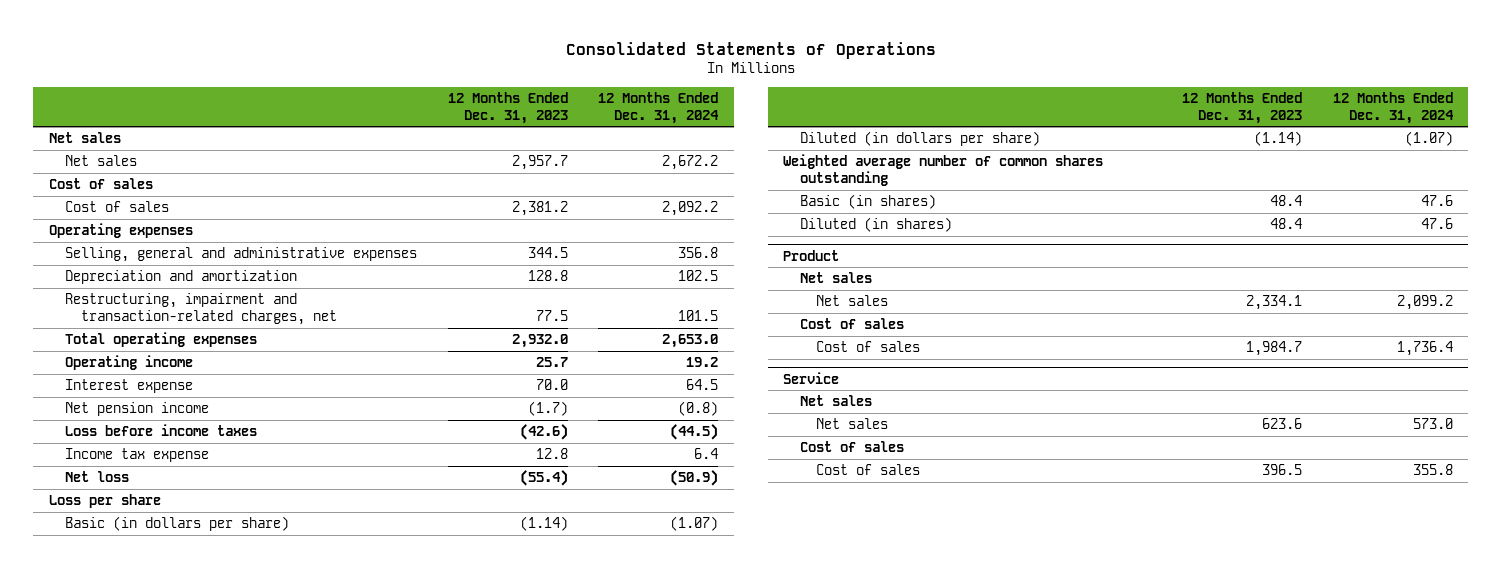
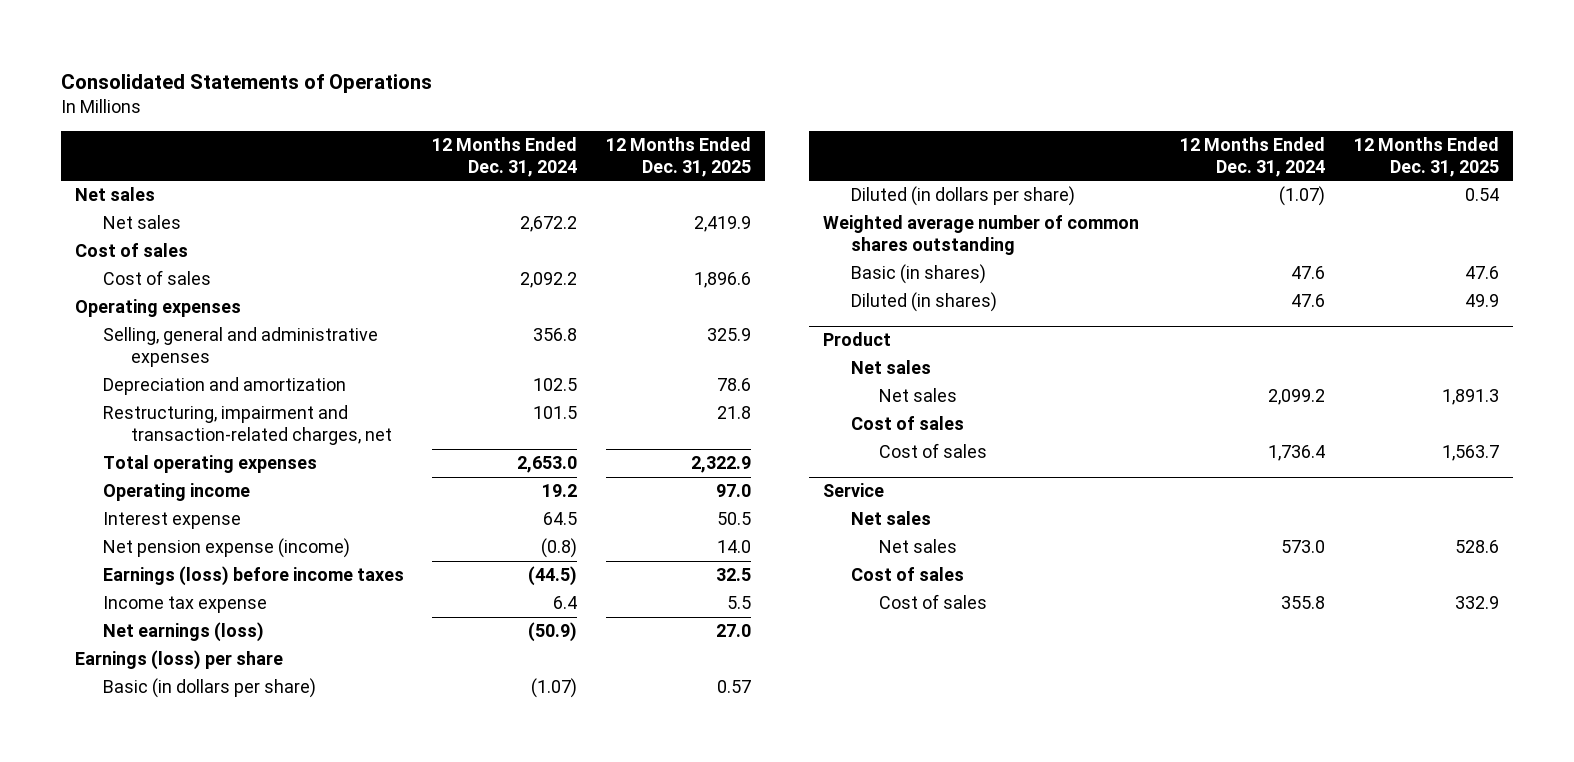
- | 12 Months Ended Dec. 31, 2023 | 12 Months Ended Dec. 31, 2024
+ | 12 Months Ended Dec. 31, 2024 | 12 Months Ended Dec. 31, 2025
- Net pension income | (1.7) | (0.8)
- Loss before income taxes | (42.6) | (44.5)
+ Net pension expense (income) | (0.8) | 14.0
+ Earnings (loss) before income taxes | (44.5) | 32.5
- Net loss | (55.4) | (50.9)
- Loss per share
+ Net earnings (loss) | (50.9) | 27.0
+ Earnings (loss) per share

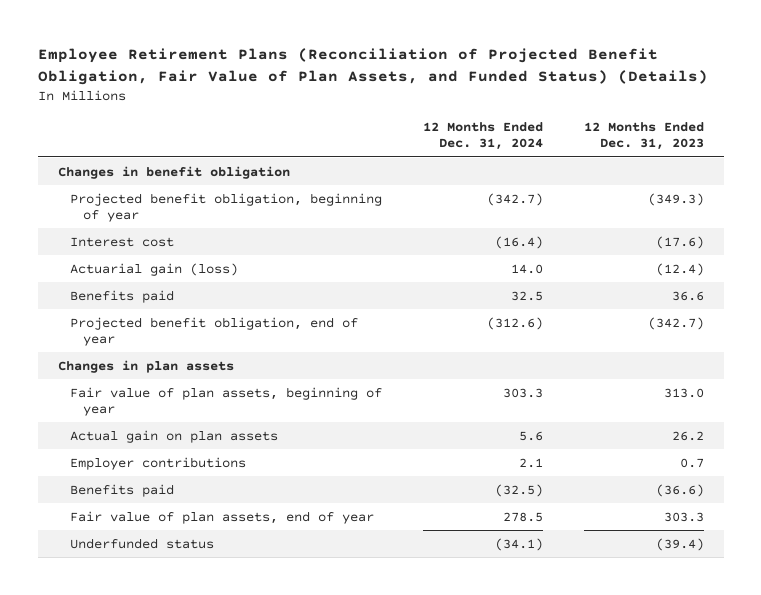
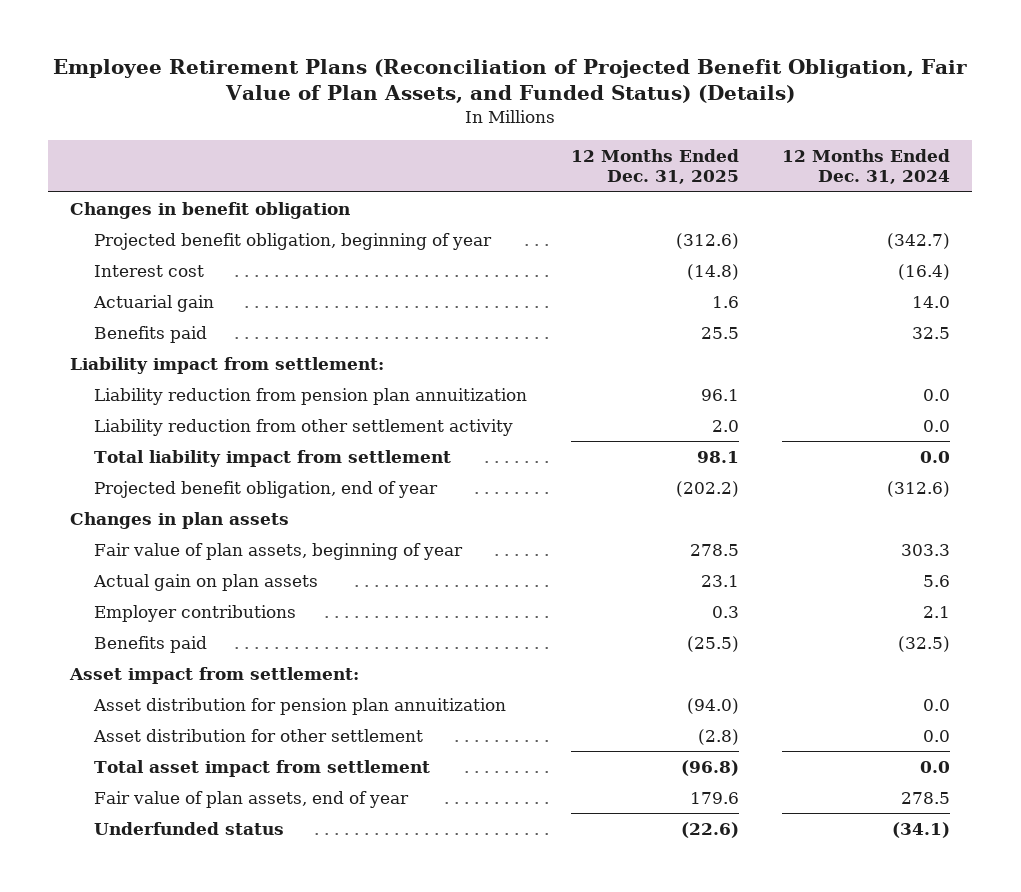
- | 12 Months Ended Dec. 31, 2024 | 12 Months Ended Dec. 31, 2023
+ | 12 Months Ended Dec. 31, 2025 | 12 Months Ended Dec. 31, 2024
- Actuarial gain (loss) | 14.0 | (12.4)
+ Actuarial gain | 1.6 | 14.0
+ Liability impact from settlement:
+ Liability reduction from pension plan annuitization | 96.1 | 0.0
+ Liability reduction from other settlement activity | 2.0 | 0.0
+ Total liability impact from settlement | 98.1 | 0.0
+ Asset impact from settlement:
+ Asset distribution for pension plan annuitization | (94.0) | 0.0
+ Asset distribution for other settlement | (2.8) | 0.0
+ Total asset impact from settlement | (96.8) | 0.0

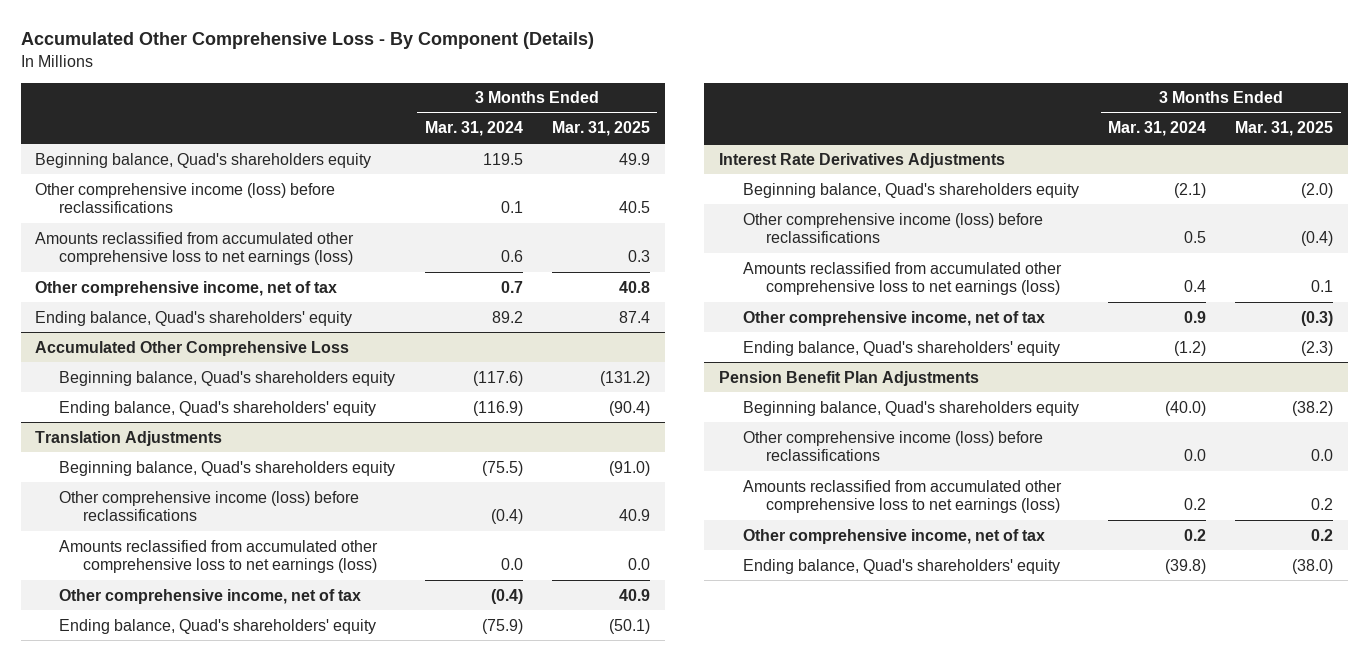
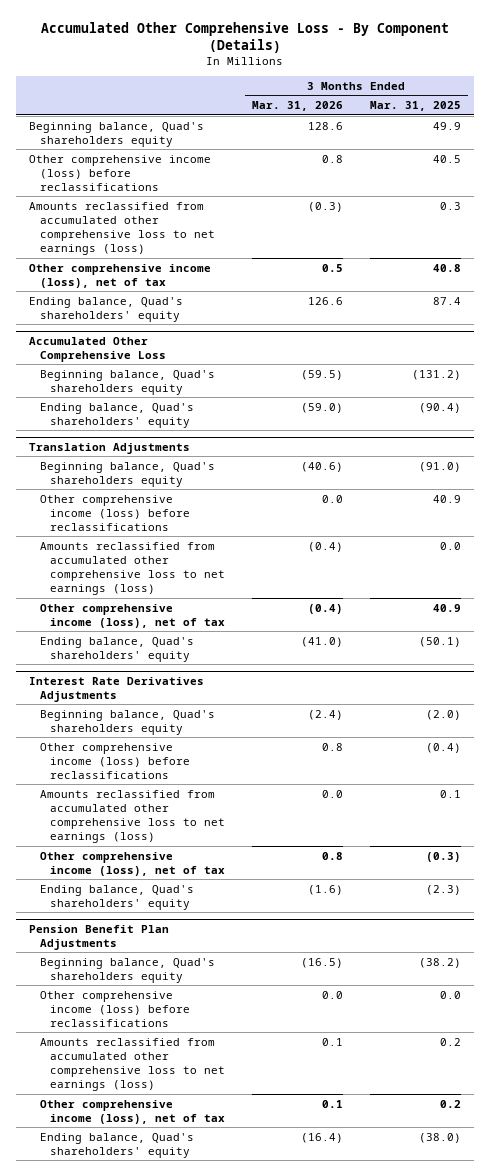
- | 3 Months Ended Mar. 31, 2024 | 3 Months Ended Mar. 31, 2025
+ | 3 Months Ended Mar. 31, 2026 | 3 Months Ended Mar. 31, 2025
- Other comprehensive income, net of tax | 0.7 | 40.8
+ Other comprehensive income (loss), net of tax | 0.5 | 40.8
@ Translation Adjustments
- Other comprehensive income, net of tax | (0.4) | 40.9
+ Other comprehensive income (loss), net of tax | (0.4) | 40.9
@ Interest Rate Derivatives Adjustments
- Other comprehensive income, net of tax | 0.9 | (0.3)
+ Other comprehensive income (loss), net of tax | 0.8 | (0.3)
@ Pension Benefit Plan Adjustments
- Other comprehensive income, net of tax | 0.2 | 0.2
+ Other comprehensive income (loss), net of tax | 0.1 | 0.2

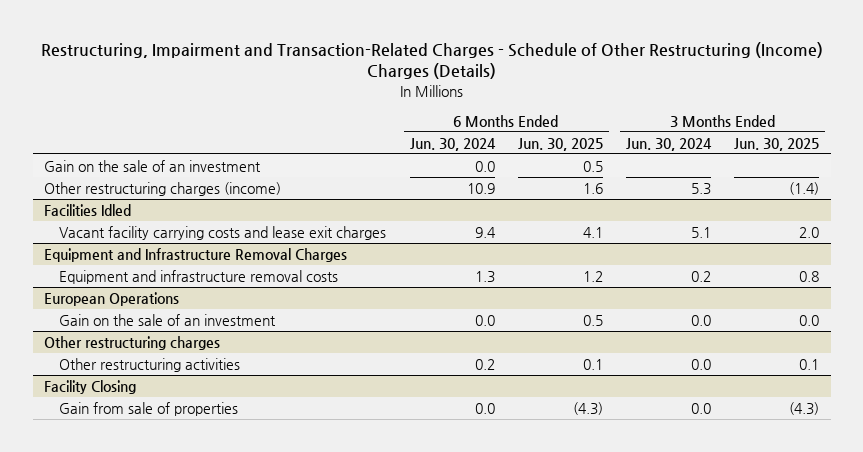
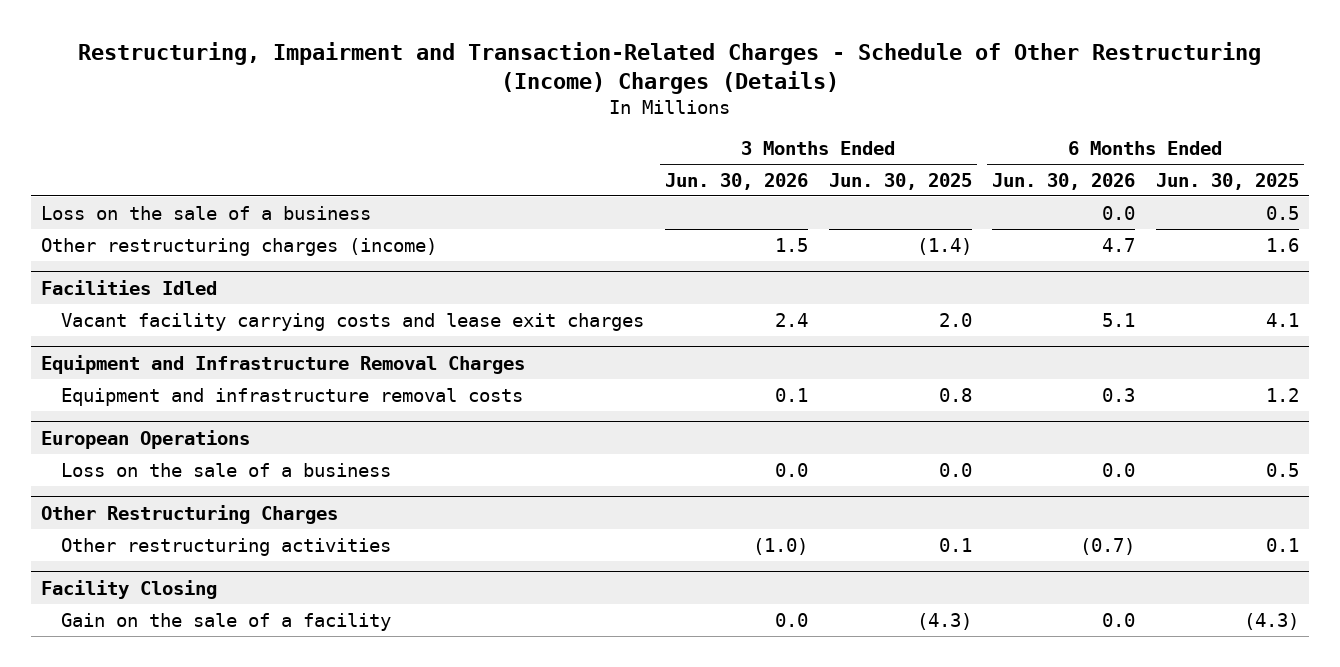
- | 6 Months Ended Jun. 30, 2024 | 6 Months Ended Jun. 30, 2025 | 3 Months Ended Jun. 30, 2024 | 3 Months Ended Jun. 30, 2025
+ | 3 Months Ended Jun. 30, 2026 | 3 Months Ended Jun. 30, 2025 | 6 Months Ended Jun. 30, 2026 | 6 Months Ended Jun. 30, 2025
- Gain on the sale of an investment | 0.0 | 0.5 | |
+ Loss on the sale of a business | | | 0.0 | 0.5
@ European Operations
- Gain on the sale of an investment | 0.0 | 0.5 | 0.0 | 0.0
- Other restructuring charges
@ European Operations
+ Loss on the sale of a business | 0.0 | 0.0 | 0.0 | 0.5
+ Other Restructuring Charges
@ Facility Closing
- Gain from sale of properties | 0.0 | (4.3) | 0.0 | (4.3)
+ Gain on the sale of a facility | 0.0 | (4.3) | 0.0 | (4.3)

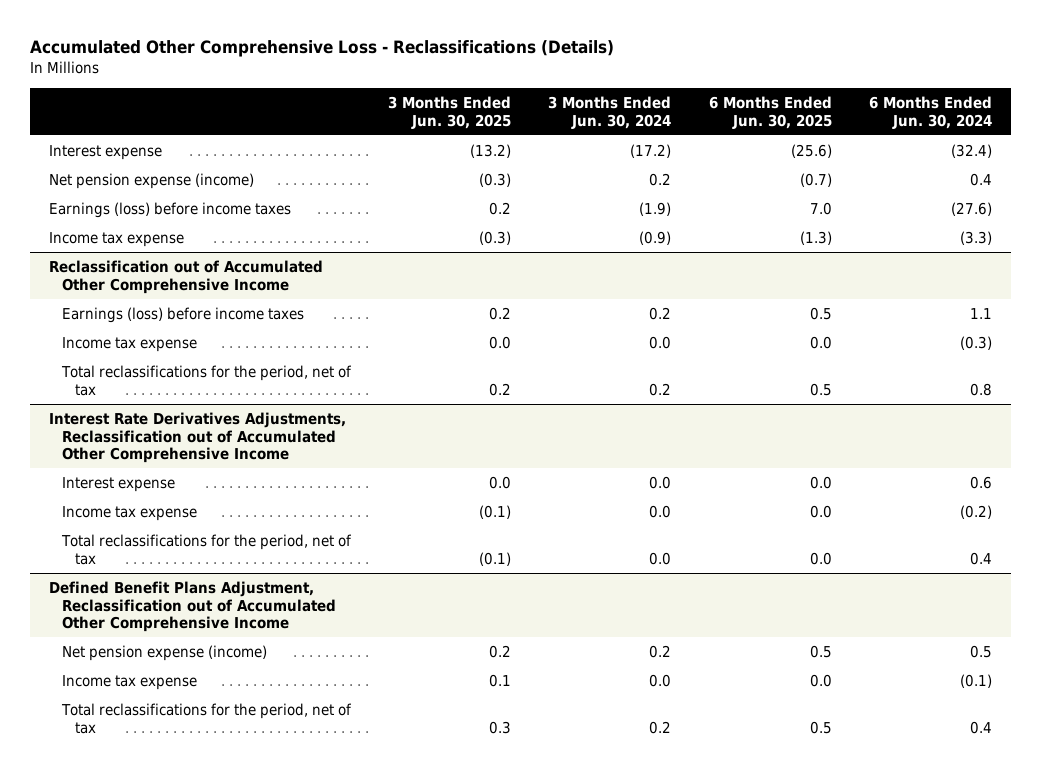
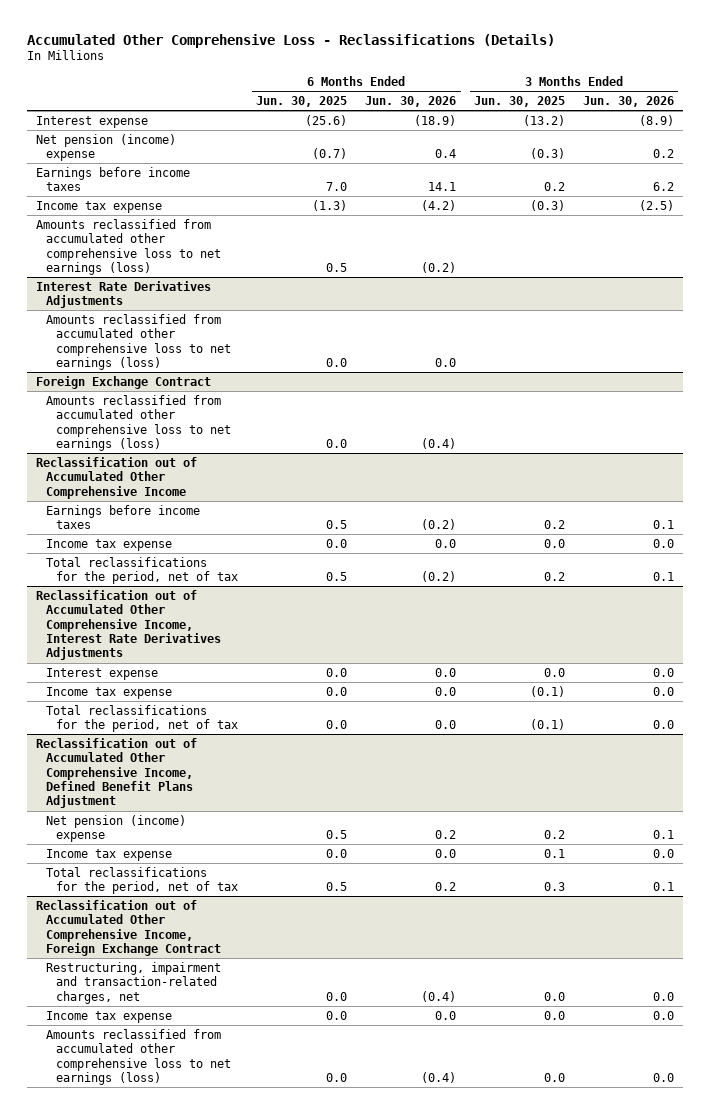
- | 3 Months Ended Jun. 30, 2025 | 3 Months Ended Jun. 30, 2024 | 6 Months Ended Jun. 30, 2025 | 6 Months Ended Jun. 30, 2024
+ | 6 Months Ended Jun. 30, 2025 | 6 Months Ended Jun. 30, 2026 | 3 Months Ended Jun. 30, 2025 | 3 Months Ended Jun. 30, 2026
- Net pension expense (income) | (0.3) | 0.2 | (0.7) | 0.4
- Earnings (loss) before income taxes | 0.2 | (1.9) | 7.0 | (27.6)
+ Net pension (income) expense | (0.7) | 0.4 | (0.3) | 0.2
+ Earnings before income taxes | 7.0 | 14.1 | 0.2 | 6.2
+ Amounts reclassified from accumulated other comprehensive loss to net earnings (loss) | 0.5 | (0.2) | |
+ Interest Rate Derivatives Adjustments
+ Amounts reclassified from accumulated other comprehensive loss to net earnings (loss) | 0.0 | 0.0 | |
+ Foreign Exchange Contract
+ Amounts reclassified from accumulated other comprehensive loss to net earnings (loss) | 0.0 | (0.4) | |
@ Reclassification out of Accumulated Other Comprehensive Income
- Earnings (loss) before income taxes | 0.2 | 0.2 | 0.5 | 1.1
+ Earnings before income taxes | 0.5 | (0.2) | 0.2 | 0.1
- Interest Rate Derivatives Adjustments, Reclassification out of Accumulated Other Comprehensive Income
+ Reclassification out of Accumulated Other Comprehensive Income, Interest Rate Derivatives Adjustments
- Defined Benefit Plans Adjustment, Reclassification out of Accumulated Other Comprehensive Income
- Net pension expense (income) | 0.2 | 0.2 | 0.5 | 0.5
+ Reclassification out of Accumulated Other Comprehensive Income, Defined Benefit Plans Adjustment
+ Net pension (income) expense | 0.5 | 0.2 | 0.2 | 0.1
+ Reclassification out of Accumulated Other Comprehensive Income, Foreign Exchange Contract
+ Restructuring, impairment and transaction-related charges, net | 0.0 | (0.4) | 0.0 | 0.0
+ Income tax expense | 0.0 | 0.0 | 0.0 | 0.0
+ Amounts reclassified from accumulated other comprehensive loss to net earnings (loss) | 0.0 | (0.4) | 0.0 | 0.0

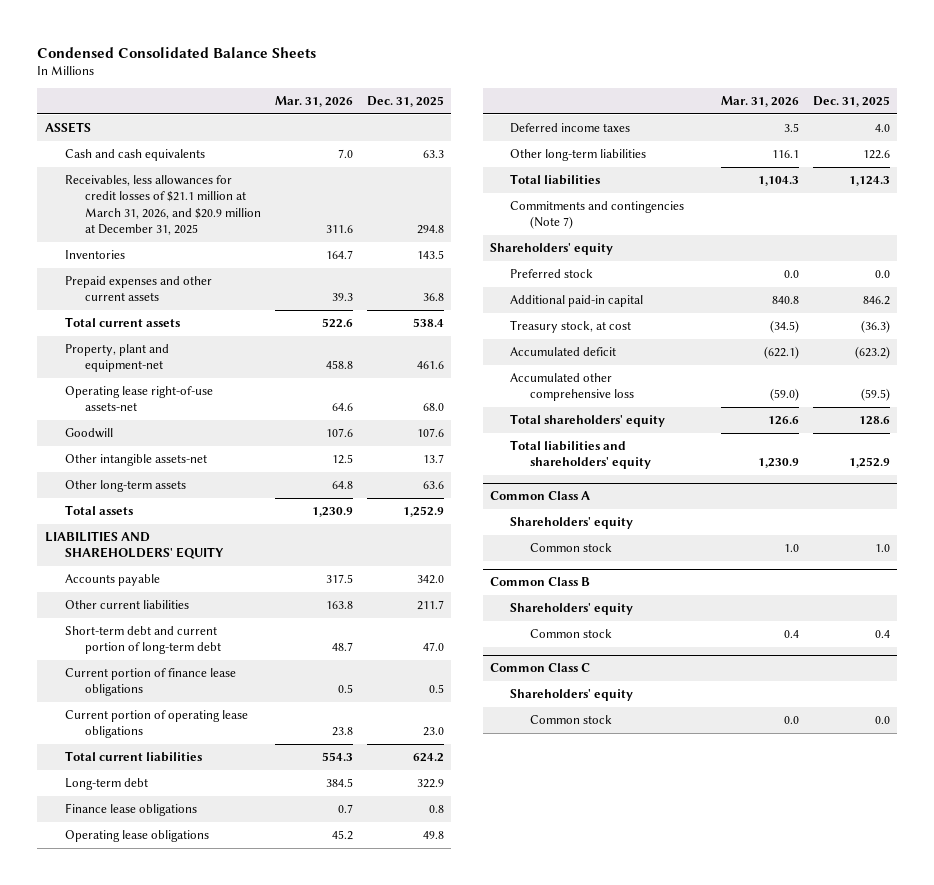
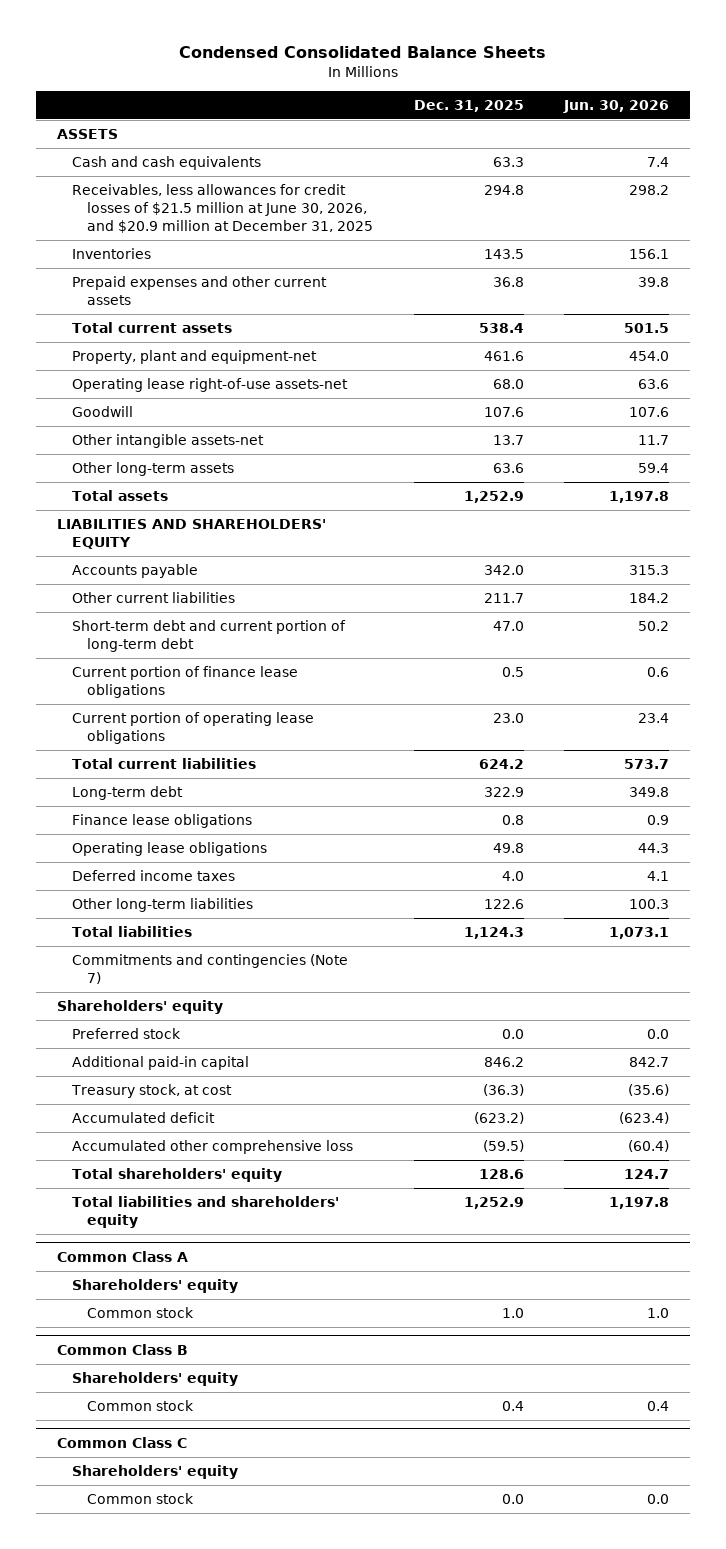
- | Mar. 31, 2026 | Dec. 31, 2025
+ | Dec. 31, 2025 | Jun. 30, 2026
- Receivables, less allowances for credit losses of $21.1 million at March 31, 2026, and $20.9 million at December 31, 2025 | 311.6 | 294.8
+ Receivables, less allowances for credit losses of $21.5 million at June 30, 2026, and $20.9 million at December 31, 2025 | 294.8 | 298.2

